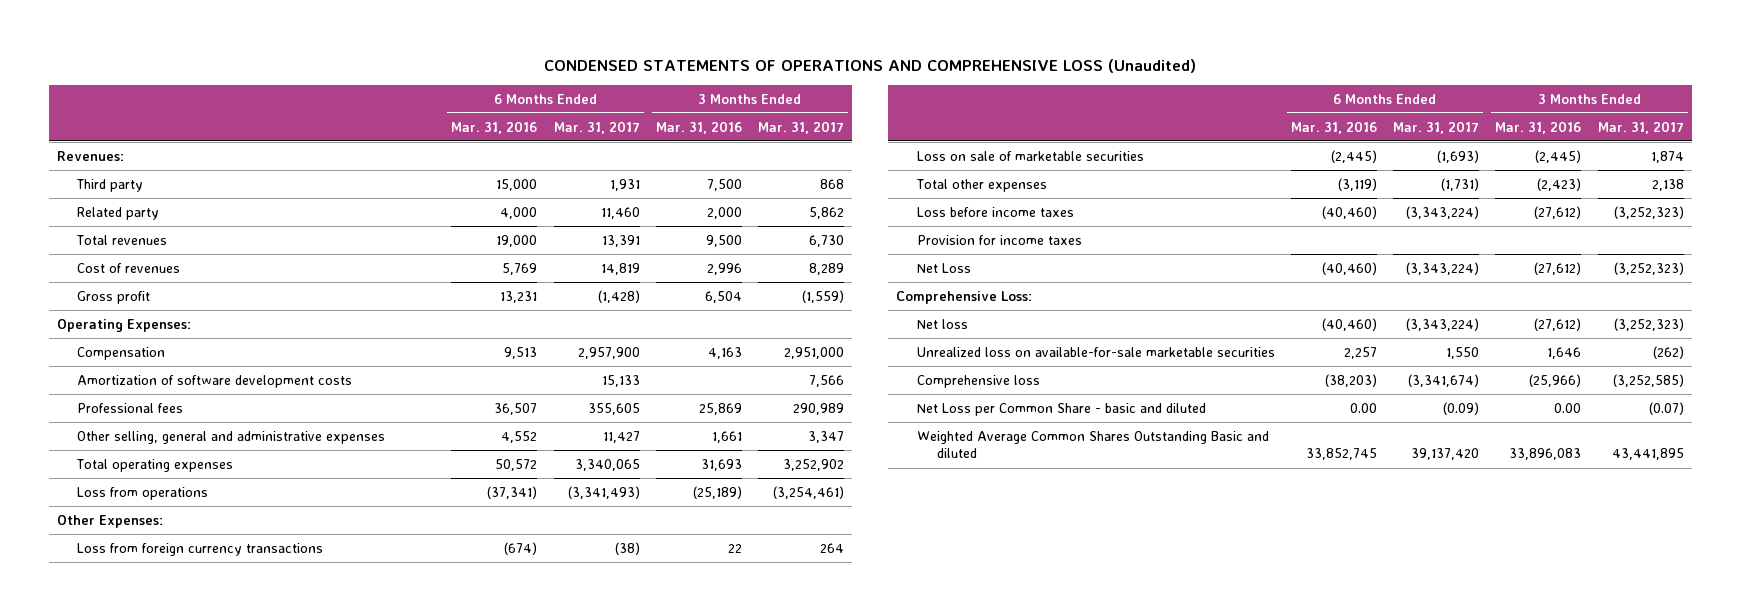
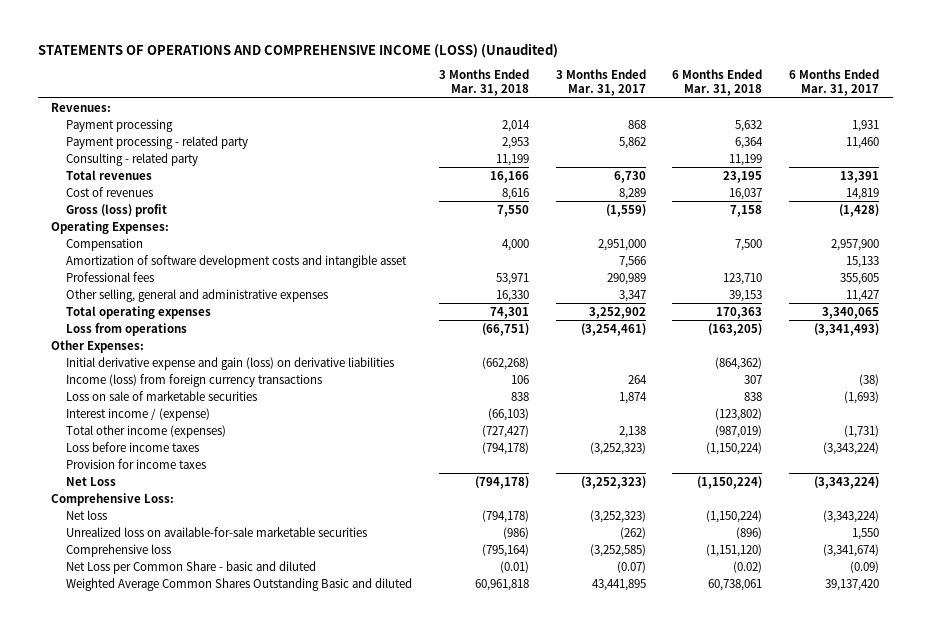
- CONDENSED STATEMENTS OF OPERATIONS AND COMPREHENSIVE LOSS (Unaudited)
+ STATEMENTS OF OPERATIONS AND COMPREHENSIVE INCOME (LOSS) (Unaudited)
- | 6 Months Ended Mar. 31, 2016 | 6 Months Ended Mar. 31, 2017 | 3 Months Ended Mar. 31, 2016 | 3 Months Ended Mar. 31, 2017
+ | 3 Months Ended Mar. 31, 2018 | 3 Months Ended Mar. 31, 2017 | 6 Months Ended Mar. 31, 2018 | 6 Months Ended Mar. 31, 2017
- Third party | 15,000 | 1,931 | 7,500 | 868
- Related party | 4,000 | 11,460 | 2,000 | 5,862
+ Payment processing | 2,014 | 868 | 5,632 | 1,931
+ Payment processing - related party | 2,953 | 5,862 | 6,364 | 11,460
+ Consulting - related party | 11,199 | | 11,199 |
- Gross profit | 13,231 | (1,428) | 6,504 | (1,559)
+ Gross (loss) profit | 7,550 | (1,559) | 7,158 | (1,428)
- Amortization of software development costs | | 15,133 | | 7,566
+ Amortization of software development costs and intangible asset | | 7,566 | | 15,133
- Loss from foreign currency transactions | (674) | (38) | 22 | 264
+ Initial derivative expense and gain (loss) on derivative liabilities | (662,268) | | (864,362) |
+ Income (loss) from foreign currency transactions | 106 | 264 | 307 | (38)
- Total other expenses | (3,119) | (1,731) | (2,423) | 2,138
+ Interest income / (expense) | (66,103) | | (123,802) |
+ Total other income (expenses) | (727,427) | 2,138 | (987,019) | (1,731)

